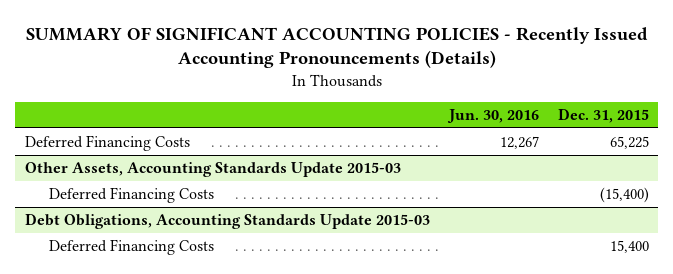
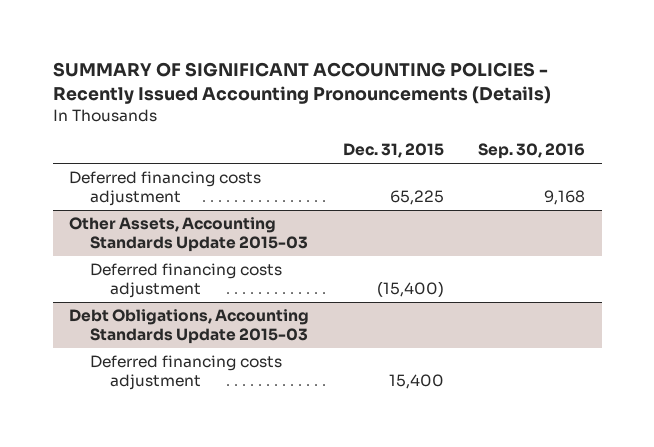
- | Jun. 30, 2016 | Dec. 31, 2015
+ | Dec. 31, 2015 | Sep. 30, 2016
- Deferred Financing Costs | 12,267 | 65,225
+ Deferred financing costs adjustment | 65,225 | 9,168
@ Other Assets, Accounting Standards Update 2015-03
- Deferred Financing Costs | | (15,400)
+ Deferred financing costs adjustment | (15,400) |
@ Debt Obligations, Accounting Standards Update 2015-03
- Deferred Financing Costs | | 15,400
+ Deferred financing costs adjustment | 15,400 |

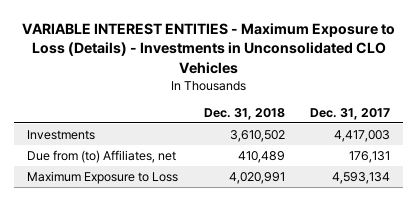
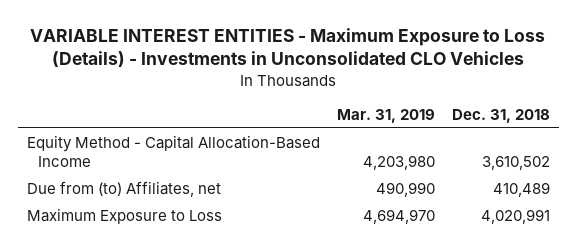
- | Dec. 31, 2018 | Dec. 31, 2017
+ | Mar. 31, 2019 | Dec. 31, 2018
- Investments | 3,610,502 | 4,417,003
+ Equity Method - Capital Allocation-Based Income | 4,203,980 | 3,610,502

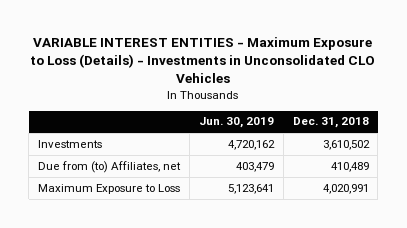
- | Mar. 31, 2019 | Dec. 31, 2018
+ | Jun. 30, 2019 | Dec. 31, 2018
- Equity Method - Capital Allocation-Based Income | 4,203,980 | 3,610,502
+ Investments | 4,720,162 | 3,610,502

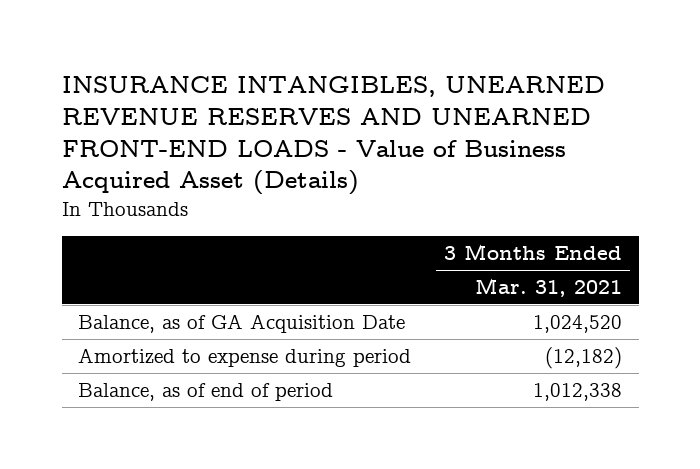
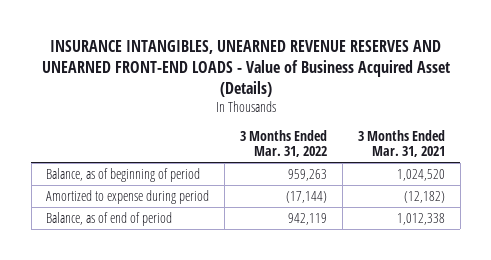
- | 3 Months Ended Mar. 31, 2021
+ | 3 Months Ended Mar. 31, 2022 | 3 Months Ended Mar. 31, 2021
- Balance, as of GA Acquisition Date | 1,024,520
+ Balance, as of beginning of period | 959,263 | 1,024,520

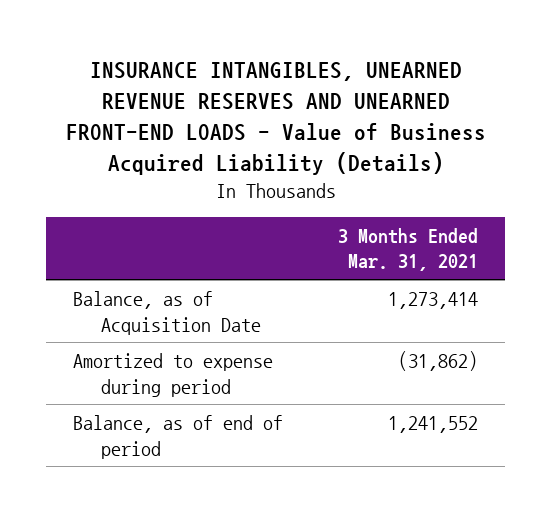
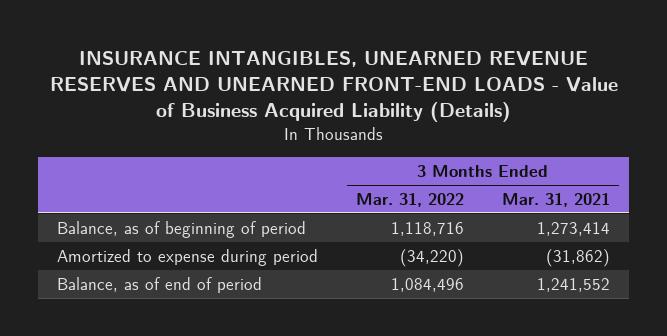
- | 3 Months Ended Mar. 31, 2021
+ | 3 Months Ended Mar. 31, 2022 | 3 Months Ended Mar. 31, 2021
- Balance, as of Acquisition Date | 1,273,414
+ Balance, as of beginning of period | 1,118,716 | 1,273,414

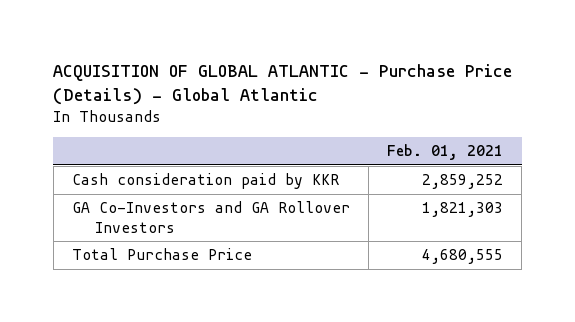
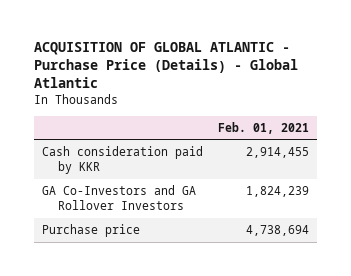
- Cash consideration paid by KKR | 2,859,252
- GA Co-Investors and GA Rollover Investors | 1,821,303
- Total Purchase Price | 4,680,555
+ Cash consideration paid by KKR | 2,914,455
+ GA Co-Investors and GA Rollover Investors | 1,824,239
+ Purchase price | 4,738,694

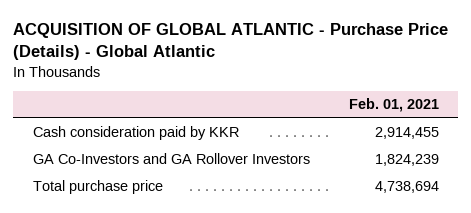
- Purchase price | 4,738,694
+ Total purchase price | 4,738,694

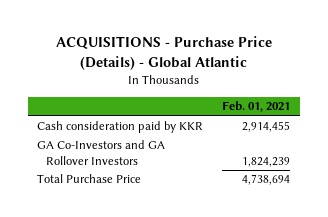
- ACQUISITION OF GLOBAL ATLANTIC - Purchase Price (Details) - Global Atlantic
+ ACQUISITIONS - Purchase Price (Details) - Global Atlantic
- Total purchase price | 4,738,694
+ Total Purchase Price | 4,738,694

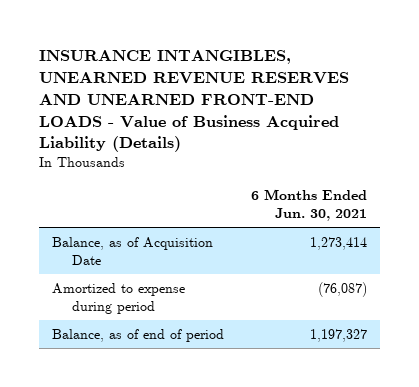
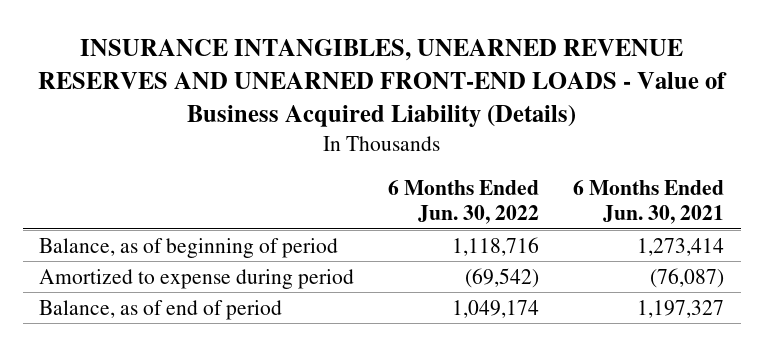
- | 6 Months Ended Jun. 30, 2021
+ | 6 Months Ended Jun. 30, 2022 | 6 Months Ended Jun. 30, 2021
- Balance, as of Acquisition Date | 1,273,414
+ Balance, as of beginning of period | 1,118,716 | 1,273,414

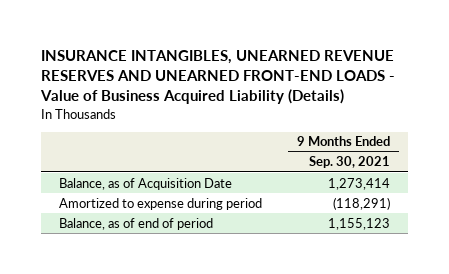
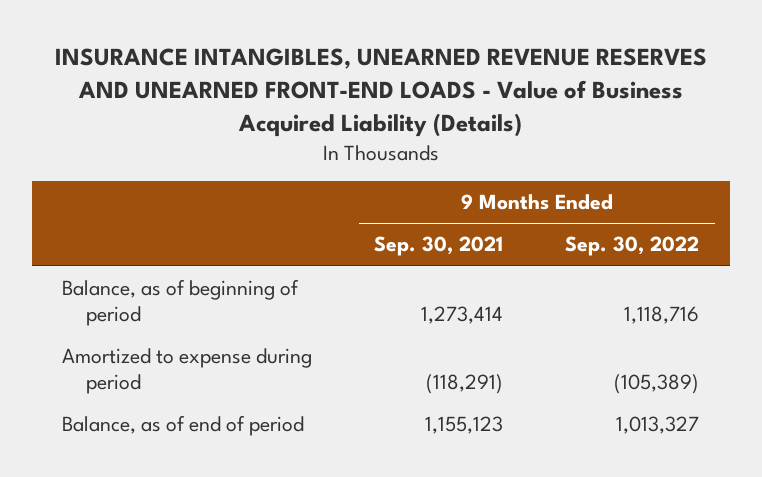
- | 9 Months Ended Sep. 30, 2021
+ | 9 Months Ended Sep. 30, 2021 | 9 Months Ended Sep. 30, 2022
- Balance, as of Acquisition Date | 1,273,414
+ Balance, as of beginning of period | 1,273,414 | 1,118,716

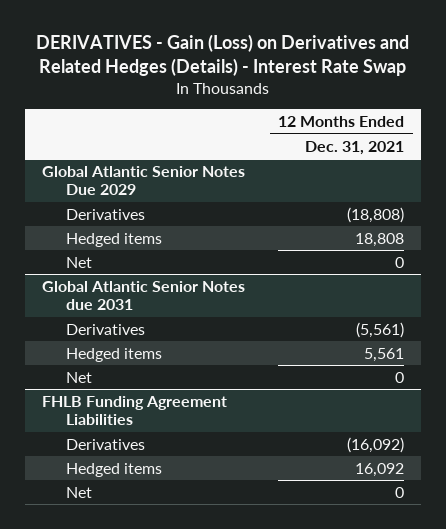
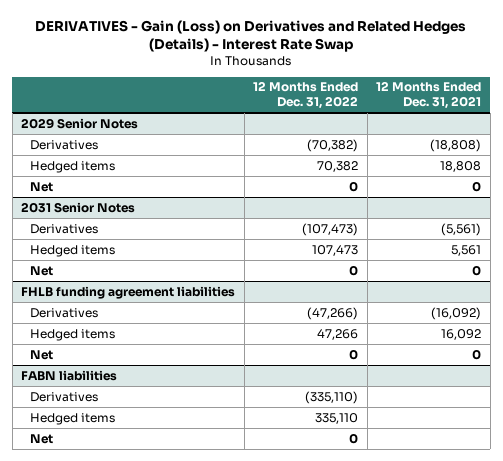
- | 12 Months Ended Dec. 31, 2021
+ | 12 Months Ended Dec. 31, 2022 | 12 Months Ended Dec. 31, 2021
- Global Atlantic Senior Notes Due 2029
+ 2029 Senior Notes
- Global Atlantic Senior Notes due 2031
+ 2031 Senior Notes
- FHLB Funding Agreement Liabilities
+ FHLB funding agreement liabilities
+ FABN liabilities
+ Derivatives | (335,110) |
+ Hedged items | 335,110 |
+ Net | 0 |

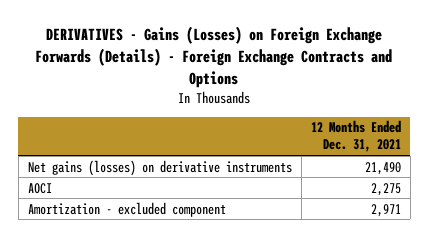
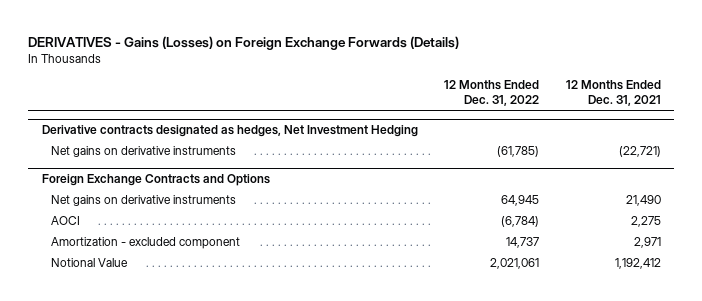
- DERIVATIVES - Gains (Losses) on Foreign Exchange Forwards (Details) - Foreign Exchange Contracts and Options
+ DERIVATIVES - Gains (Losses) on Foreign Exchange Forwards (Details)
- | 12 Months Ended Dec. 31, 2021
+ | 12 Months Ended Dec. 31, 2022 | 12 Months Ended Dec. 31, 2021
- Net gains (losses) on derivative instruments | 21,490
+ Derivative contracts designated as hedges, Net Investment Hedging
+ Net gains on derivative instruments | (61,785) | (22,721)
+ Foreign Exchange Contracts and Options
+ Net gains on derivative instruments | 64,945 | 21,490
+ Notional Value | 2,021,061 | 1,192,412

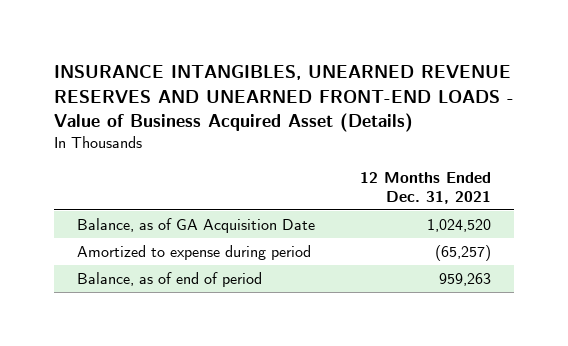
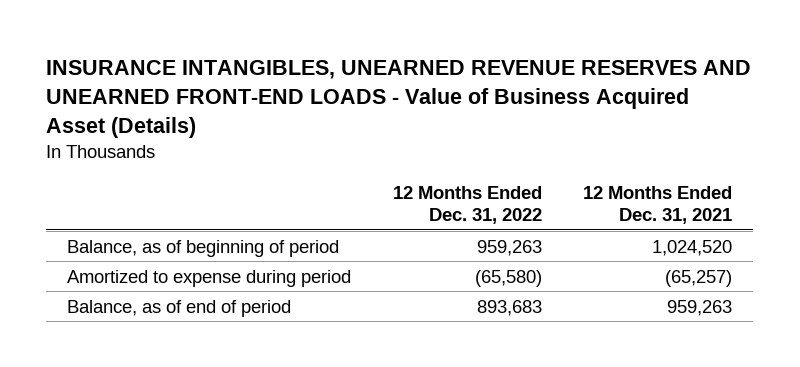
- | 12 Months Ended Dec. 31, 2021
+ | 12 Months Ended Dec. 31, 2022 | 12 Months Ended Dec. 31, 2021
- Balance, as of GA Acquisition Date | 1,024,520
+ Balance, as of beginning of period | 959,263 | 1,024,520

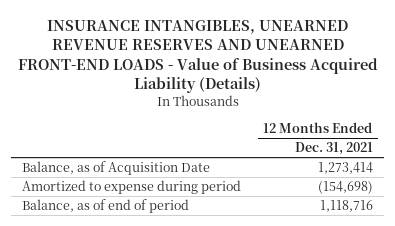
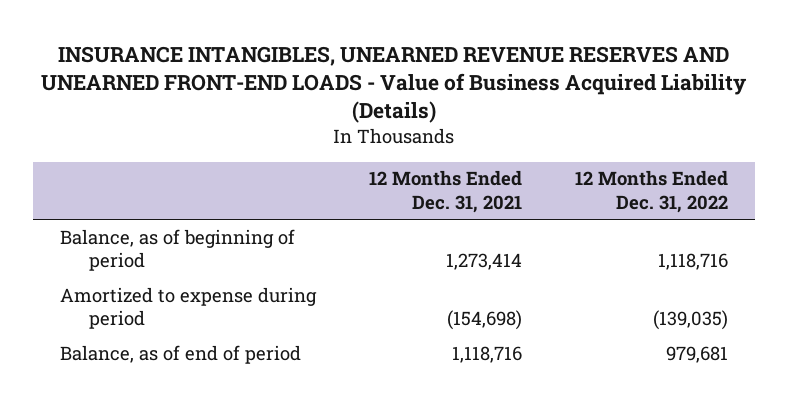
- | 12 Months Ended Dec. 31, 2021
+ | 12 Months Ended Dec. 31, 2021 | 12 Months Ended Dec. 31, 2022
- Balance, as of Acquisition Date | 1,273,414
+ Balance, as of beginning of period | 1,273,414 | 1,118,716

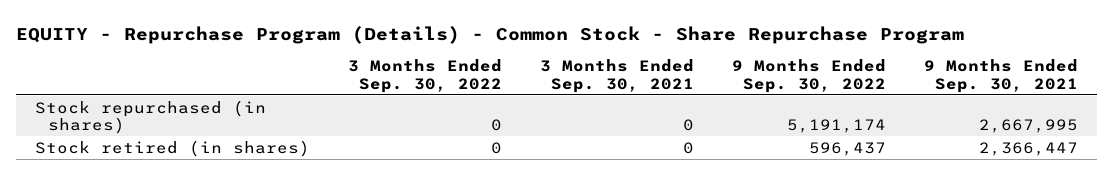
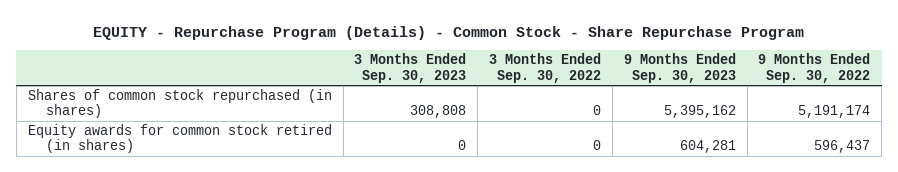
- | 3 Months Ended Sep. 30, 2022 | 3 Months Ended Sep. 30, 2021 | 9 Months Ended Sep. 30, 2022 | 9 Months Ended Sep. 30, 2021
+ | 3 Months Ended Sep. 30, 2023 | 3 Months Ended Sep. 30, 2022 | 9 Months Ended Sep. 30, 2023 | 9 Months Ended Sep. 30, 2022
- Stock repurchased (in shares) | 0 | 0 | 5,191,174 | 2,667,995
- Stock retired (in shares) | 0 | 0 | 596,437 | 2,366,447
+ Shares of common stock repurchased (in shares) | 308,808 | 0 | 5,395,162 | 5,191,174
+ Equity awards for common stock retired (in shares) | 0 | 0 | 604,281 | 596,437

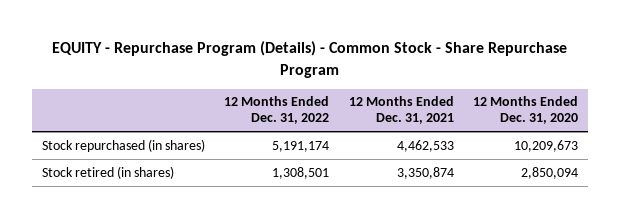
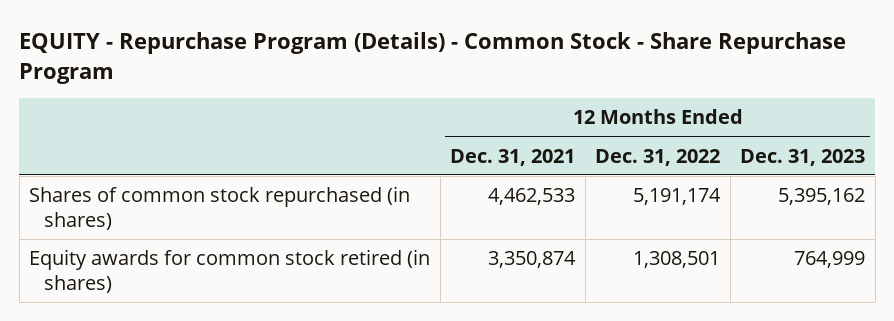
- | 12 Months Ended Dec. 31, 2022 | 12 Months Ended Dec. 31, 2021 | 12 Months Ended Dec. 31, 2020
+ | 12 Months Ended Dec. 31, 2021 | 12 Months Ended Dec. 31, 2022 | 12 Months Ended Dec. 31, 2023
- Stock repurchased (in shares) | 5,191,174 | 4,462,533 | 10,209,673
- Stock retired (in shares) | 1,308,501 | 3,350,874 | 2,850,094
+ Shares of common stock repurchased (in shares) | 4,462,533 | 5,191,174 | 5,395,162
+ Equity awards for common stock retired (in shares) | 3,350,874 | 1,308,501 | 764,999

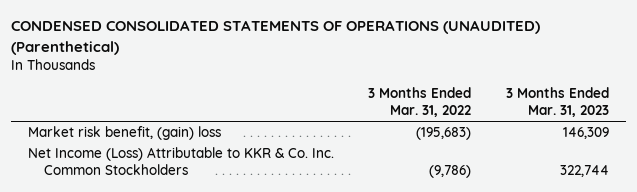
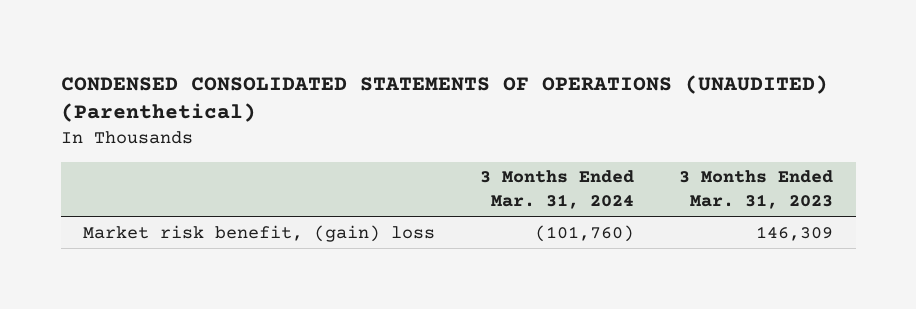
- | 3 Months Ended Mar. 31, 2022 | 3 Months Ended Mar. 31, 2023
+ | 3 Months Ended Mar. 31, 2024 | 3 Months Ended Mar. 31, 2023
- Net Income (Loss) Attributable to KKR & Co. Inc. Common Stockholders | (9,786) | 322,744

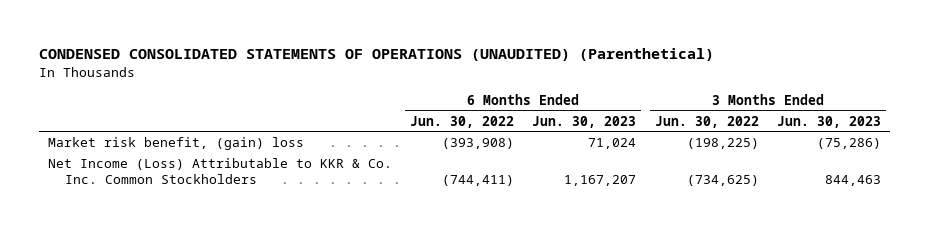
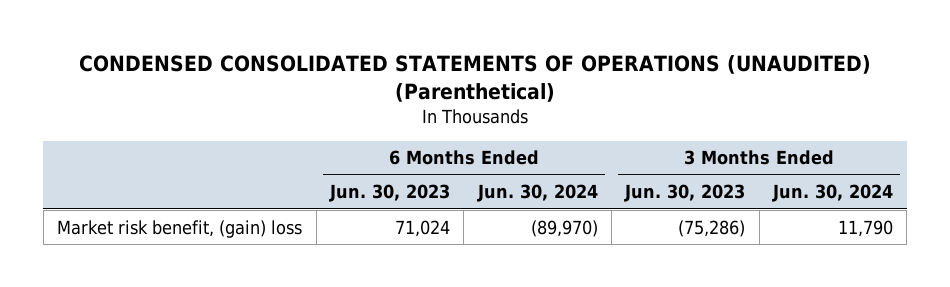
- | 6 Months Ended Jun. 30, 2022 | 6 Months Ended Jun. 30, 2023 | 3 Months Ended Jun. 30, 2022 | 3 Months Ended Jun. 30, 2023
+ | 6 Months Ended Jun. 30, 2023 | 6 Months Ended Jun. 30, 2024 | 3 Months Ended Jun. 30, 2023 | 3 Months Ended Jun. 30, 2024
- Net Income (Loss) Attributable to KKR & Co. Inc. Common Stockholders | (744,411) | 1,167,207 | (734,625) | 844,463

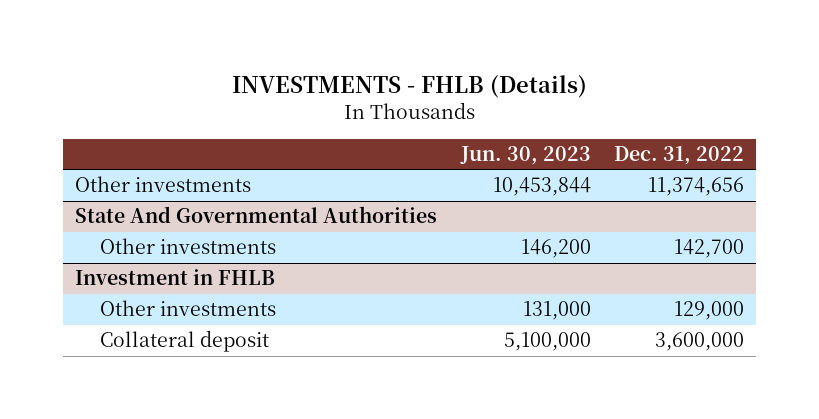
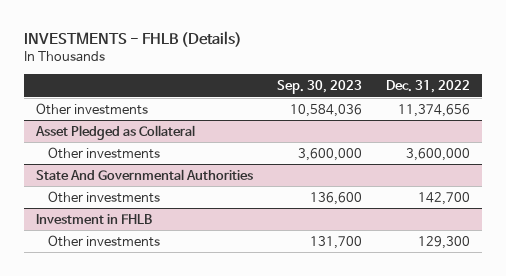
- | Jun. 30, 2023 | Dec. 31, 2022
+ | Sep. 30, 2023 | Dec. 31, 2022
+ Asset Pledged as Collateral
+ Other investments | 3,600,000 | 3,600,000
@ Investment in FHLB
- Other investments | 131,000 | 129,000
- Collateral deposit | 5,100,000 | 3,600,000
+ Other investments | 131,700 | 129,300

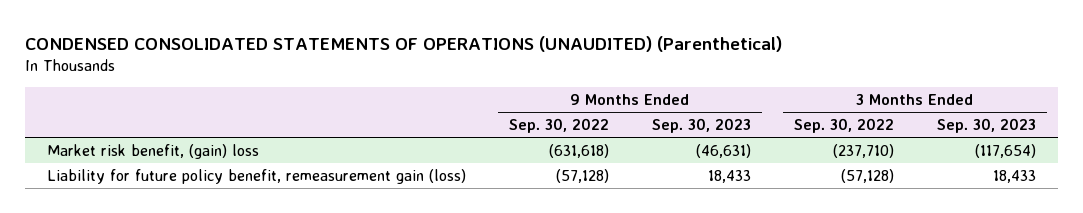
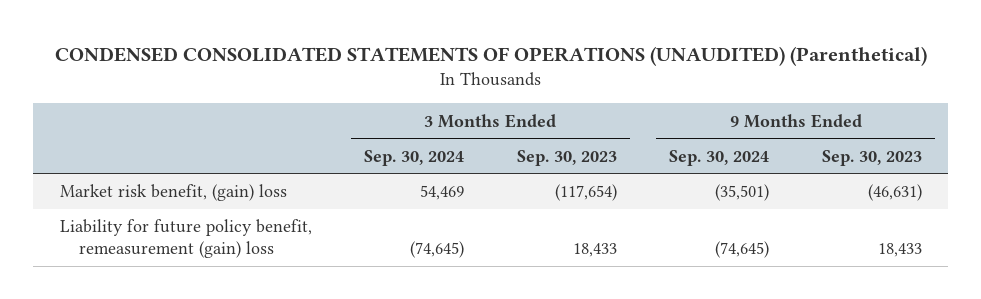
- | 9 Months Ended Sep. 30, 2022 | 9 Months Ended Sep. 30, 2023 | 3 Months Ended Sep. 30, 2022 | 3 Months Ended Sep. 30, 2023
+ | 3 Months Ended Sep. 30, 2024 | 3 Months Ended Sep. 30, 2023 | 9 Months Ended Sep. 30, 2024 | 9 Months Ended Sep. 30, 2023
- Liability for future policy benefit, remeasurement gain (loss) | (57,128) | 18,433 | (57,128) | 18,433
+ Liability for future policy benefit, remeasurement (gain) loss | (74,645) | 18,433 | (74,645) | 18,433

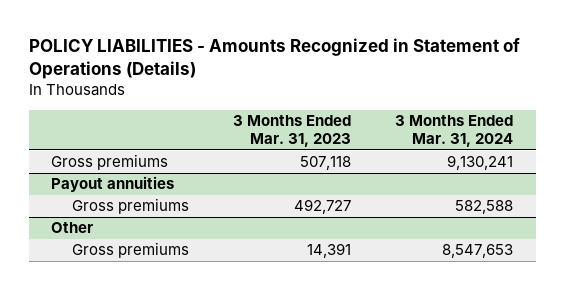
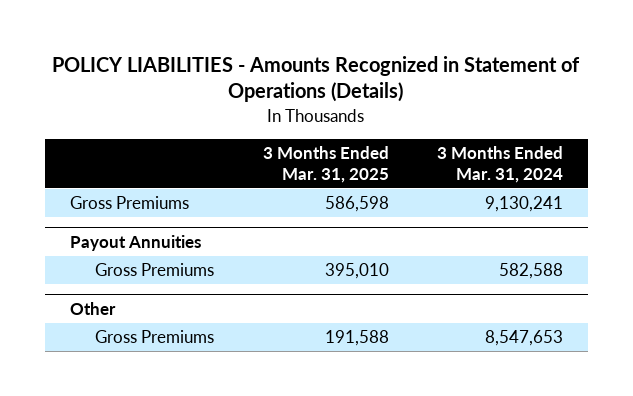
- | 3 Months Ended Mar. 31, 2023 | 3 Months Ended Mar. 31, 2024
+ | 3 Months Ended Mar. 31, 2025 | 3 Months Ended Mar. 31, 2024
- Gross premiums | 507,118 | 9,130,241
- Payout annuities
- Gross premiums | 492,727 | 582,588
+ Gross Premiums | 586,598 | 9,130,241
+ Payout Annuities
+ Gross Premiums | 395,010 | 582,588
@ Other
- Gross premiums | 14,391 | 8,547,653
+ Gross Premiums | 191,588 | 8,547,653

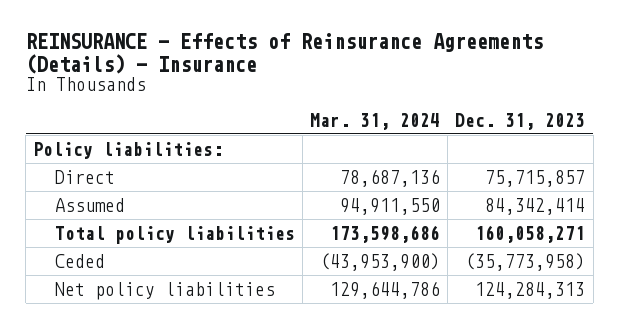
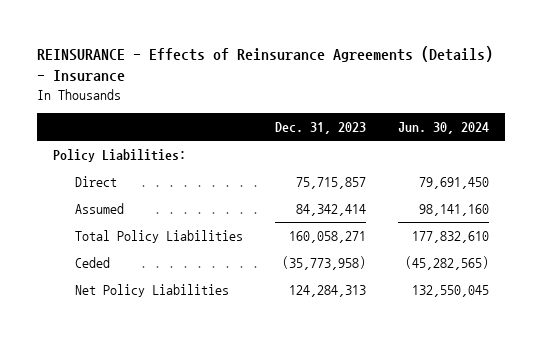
- | Mar. 31, 2024 | Dec. 31, 2023
+ | Dec. 31, 2023 | Jun. 30, 2024
- Policy liabilities:
+ Policy Liabilities:
- Total policy liabilities | 173,598,686 | 160,058,271
+ Total Policy Liabilities | 160,058,271 | 177,832,610
- Net policy liabilities | 129,644,786 | 124,284,313
+ Net Policy Liabilities | 124,284,313 | 132,550,045

